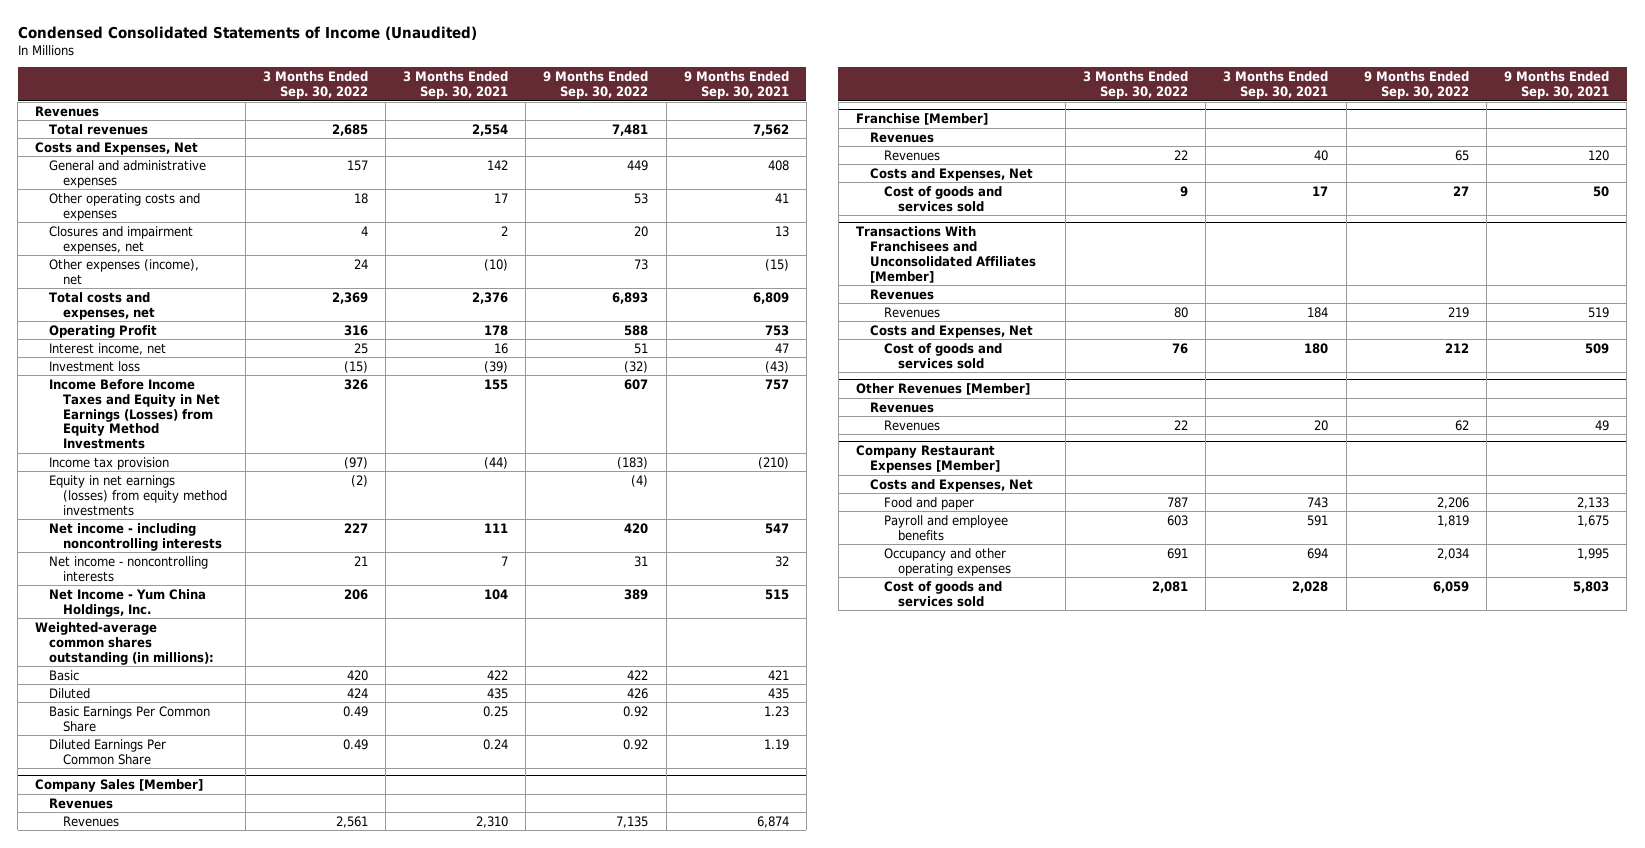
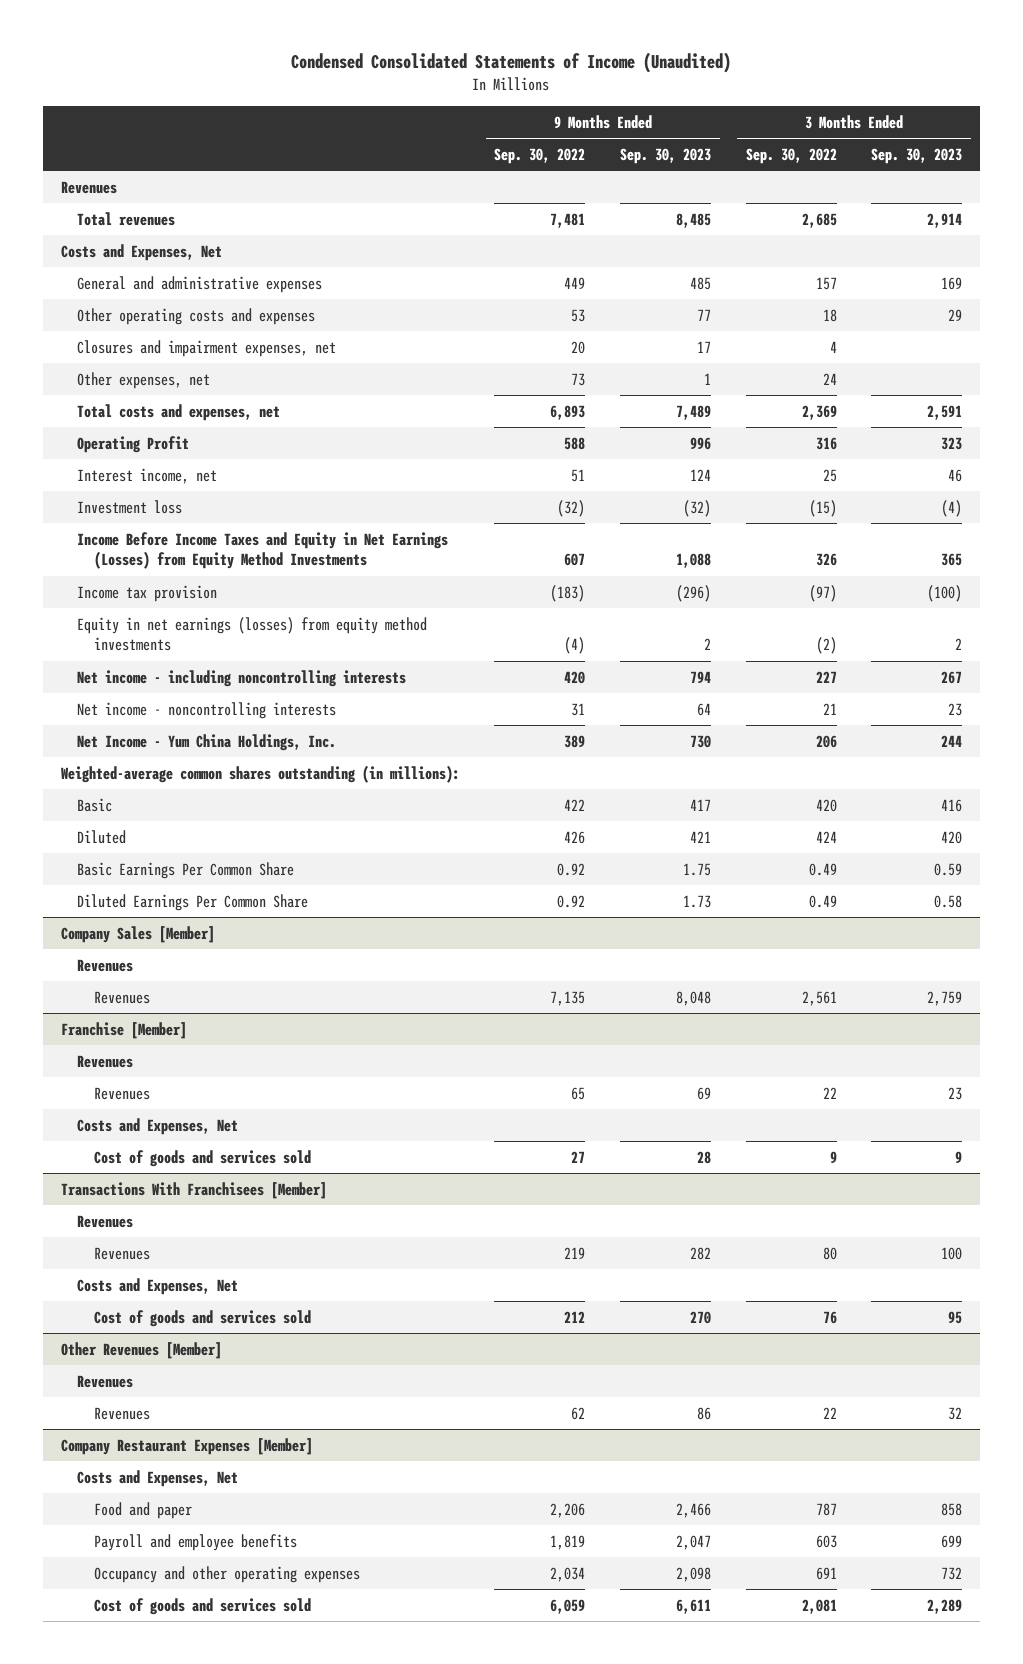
- | 3 Months Ended Sep. 30, 2022 | 3 Months Ended Sep. 30, 2021 | 9 Months Ended Sep. 30, 2022 | 9 Months Ended Sep. 30, 2021
+ | 9 Months Ended Sep. 30, 2022 | 9 Months Ended Sep. 30, 2023 | 3 Months Ended Sep. 30, 2022 | 3 Months Ended Sep. 30, 2023
- Other expenses (income), net | 24 | (10) | 73 | (15)
+ Other expenses, net | 73 | 1 | 24 |
- Transactions With Franchisees and Unconsolidated Affiliates [Member]
+ Transactions With Franchisees [Member]

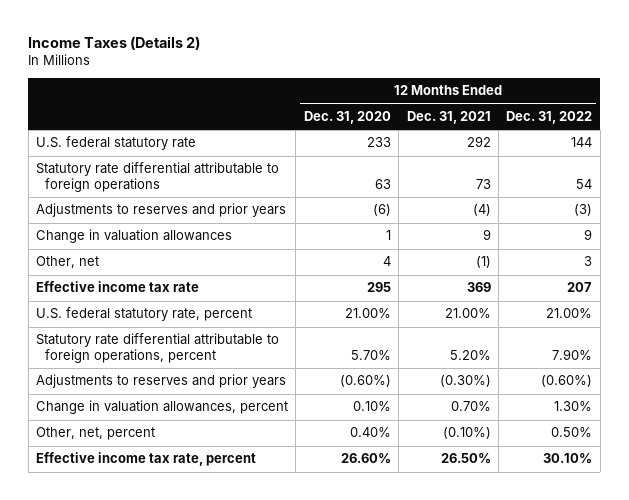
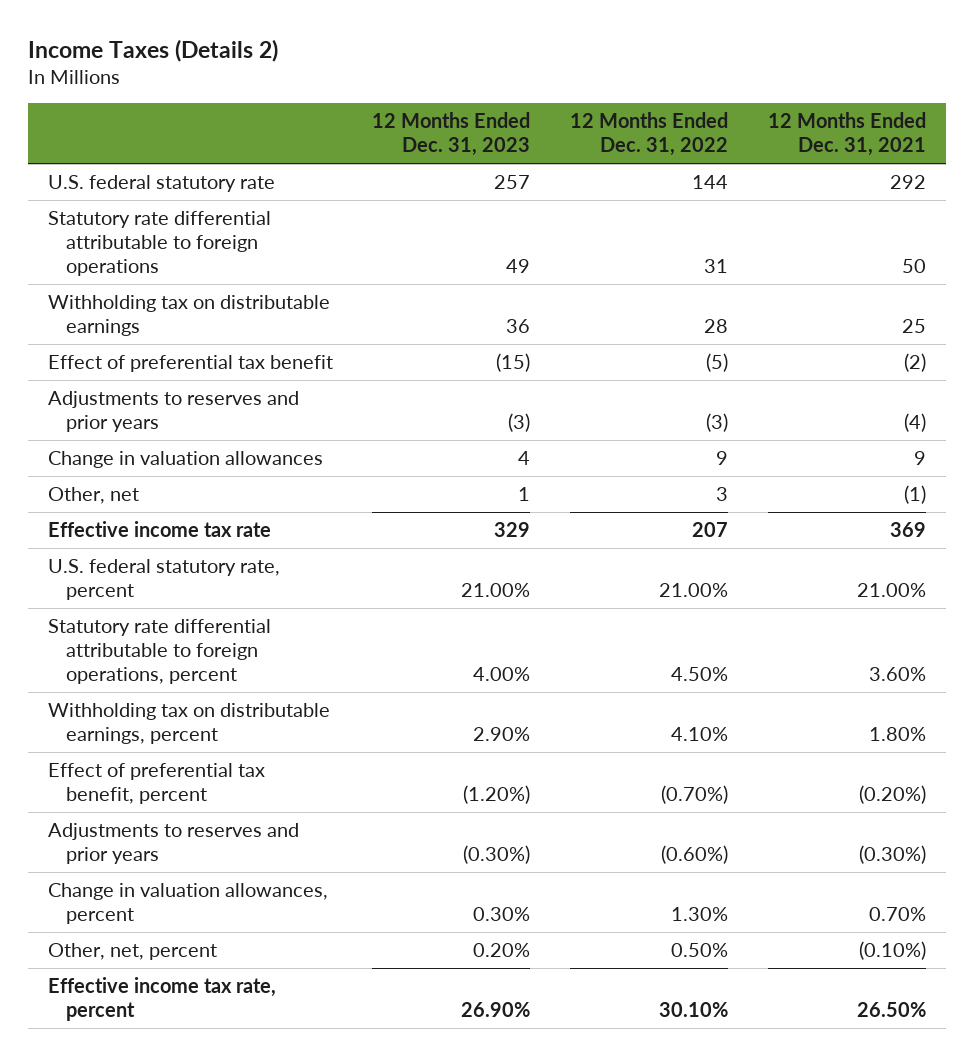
- | 12 Months Ended Dec. 31, 2020 | 12 Months Ended Dec. 31, 2021 | 12 Months Ended Dec. 31, 2022
+ | 12 Months Ended Dec. 31, 2023 | 12 Months Ended Dec. 31, 2022 | 12 Months Ended Dec. 31, 2021
- Statutory rate differential attributable to foreign operations | 63 | 73 | 54
+ Statutory rate differential attributable to foreign operations | 49 | 31 | 50
+ Withholding tax on distributable earnings | 36 | 28 | 25
+ Effect of preferential tax benefit | (15) | (5) | (2)
- Statutory rate differential attributable to foreign operations, percent | 5.70% | 5.20% | 7.90%
+ Statutory rate differential attributable to foreign operations, percent | 4.00% | 4.50% | 3.60%
+ Withholding tax on distributable earnings, percent | 2.90% | 4.10% | 1.80%
+ Effect of preferential tax benefit, percent | (1.20%) | (0.70%) | (0.20%)

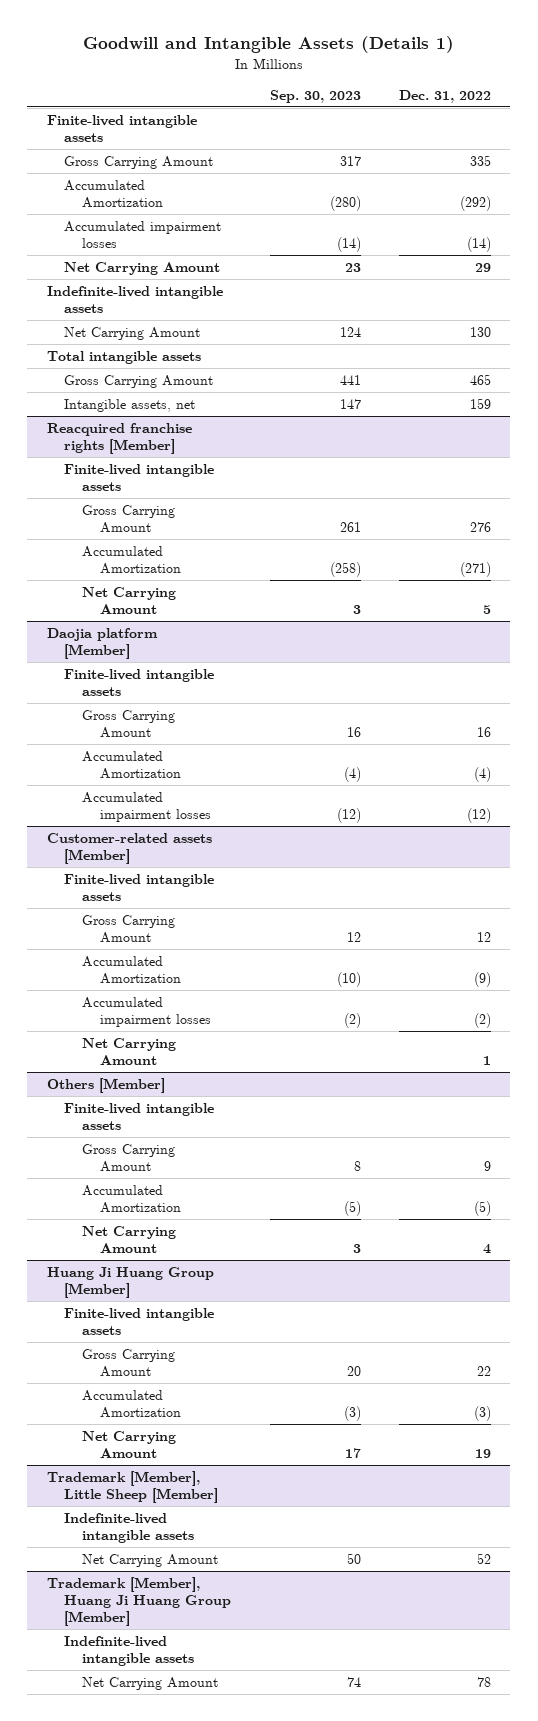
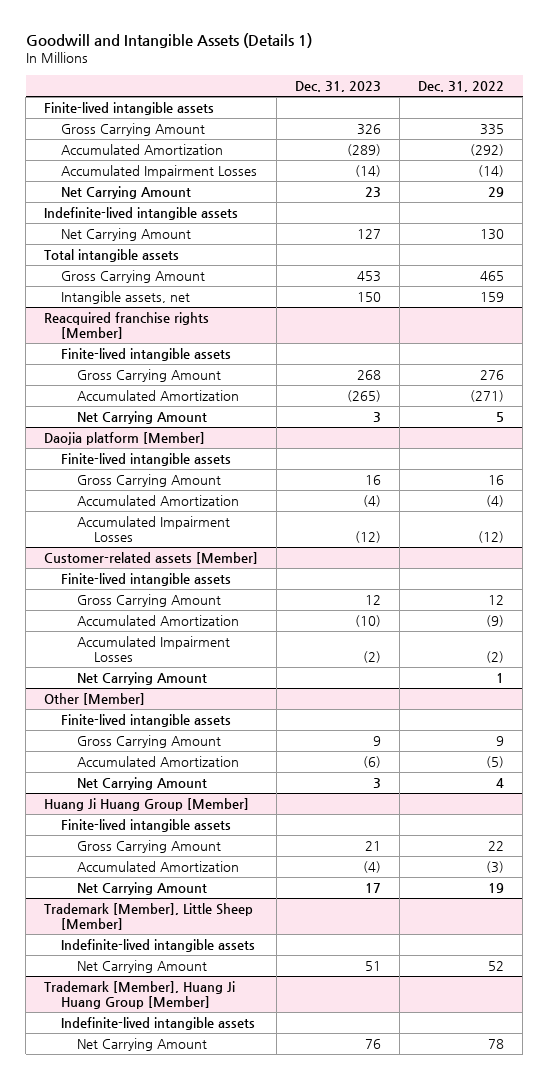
- | Sep. 30, 2023 | Dec. 31, 2022
+ | Dec. 31, 2023 | Dec. 31, 2022
- Accumulated impairment losses | (14) | (14)
+ Accumulated Impairment Losses | (14) | (14)
@ Daojia platform [Member]
- Accumulated impairment losses | (12) | (12)
+ Accumulated Impairment Losses | (12) | (12)
@ Customer-related assets [Member]
- Accumulated impairment losses | (2) | (2)
+ Accumulated Impairment Losses | (2) | (2)
- Others [Member]
+ Other [Member]

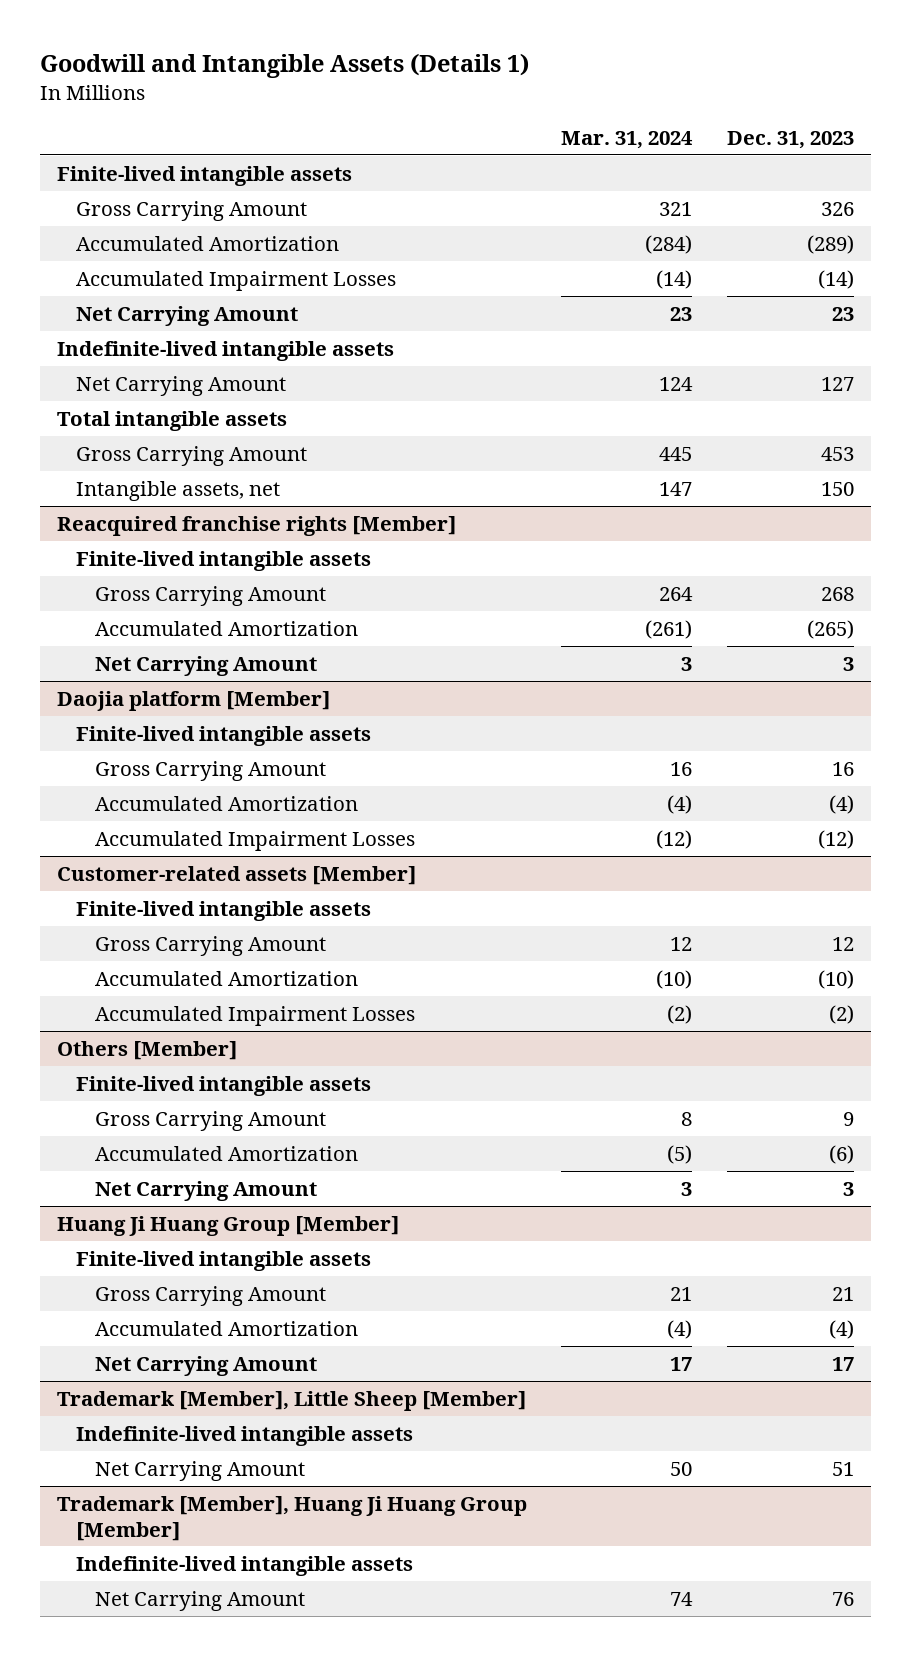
- | Dec. 31, 2023 | Dec. 31, 2022
+ | Mar. 31, 2024 | Dec. 31, 2023
@ Customer-related assets [Member]
- Net Carrying Amount | | 1
- Other [Member]
+ Others [Member]

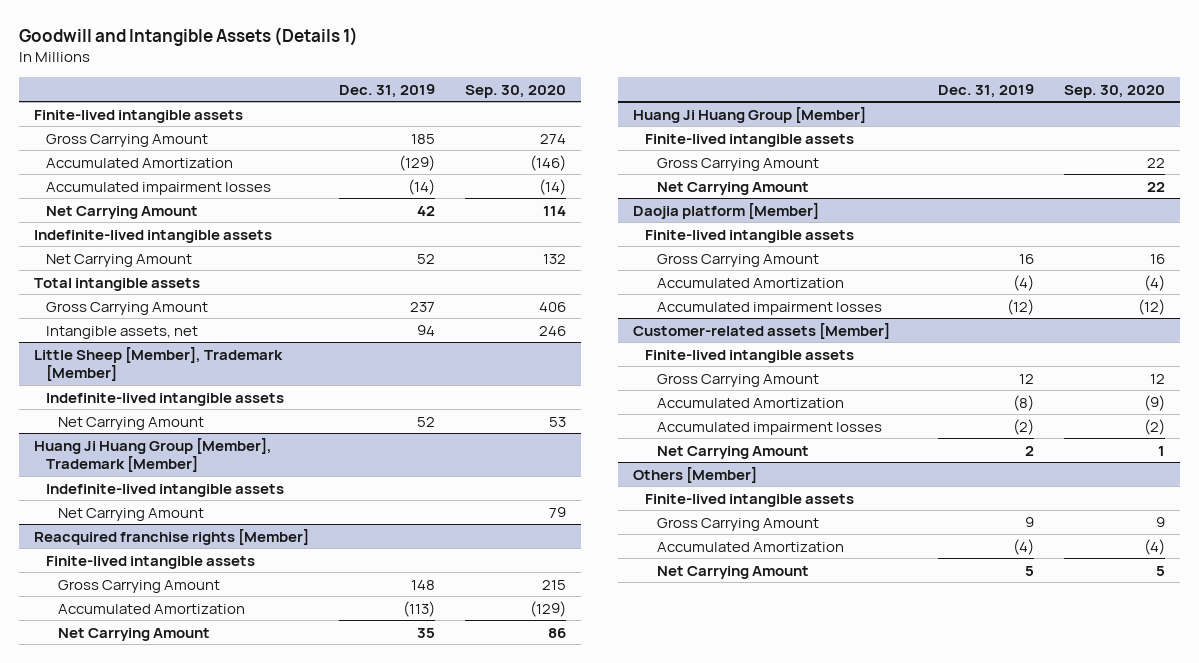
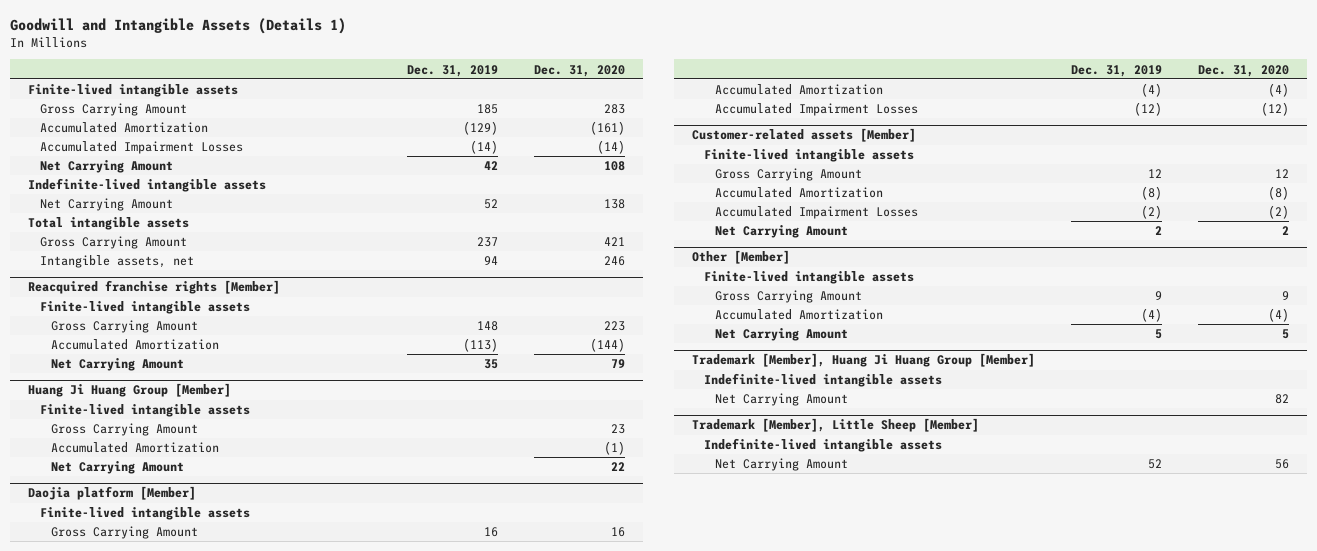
- | Dec. 31, 2019 | Sep. 30, 2020
+ | Dec. 31, 2019 | Dec. 31, 2020
- Accumulated impairment losses | (14) | (14)
+ Accumulated Impairment Losses | (14) | (14)
- Little Sheep [Member], Trademark [Member]
- Indefinite-lived intangible assets
- Net Carrying Amount | 52 | 53
- Huang Ji Huang Group [Member], Trademark [Member]
- Indefinite-lived intangible assets
- Net Carrying Amount | | 79
@ Huang Ji Huang Group [Member]
+ Accumulated Amortization | | (1)
@ Daojia platform [Member]
- Accumulated impairment losses | (12) | (12)
+ Accumulated Impairment Losses | (12) | (12)
@ Customer-related assets [Member]
- Accumulated impairment losses | (2) | (2)
+ Accumulated Impairment Losses | (2) | (2)
- Others [Member]
+ Other [Member]
+ Trademark [Member], Huang Ji Huang Group [Member]
+ Indefinite-lived intangible assets
+ Net Carrying Amount | | 82
+ Trademark [Member], Little Sheep [Member]
+ Indefinite-lived intangible assets
+ Net Carrying Amount | 52 | 56

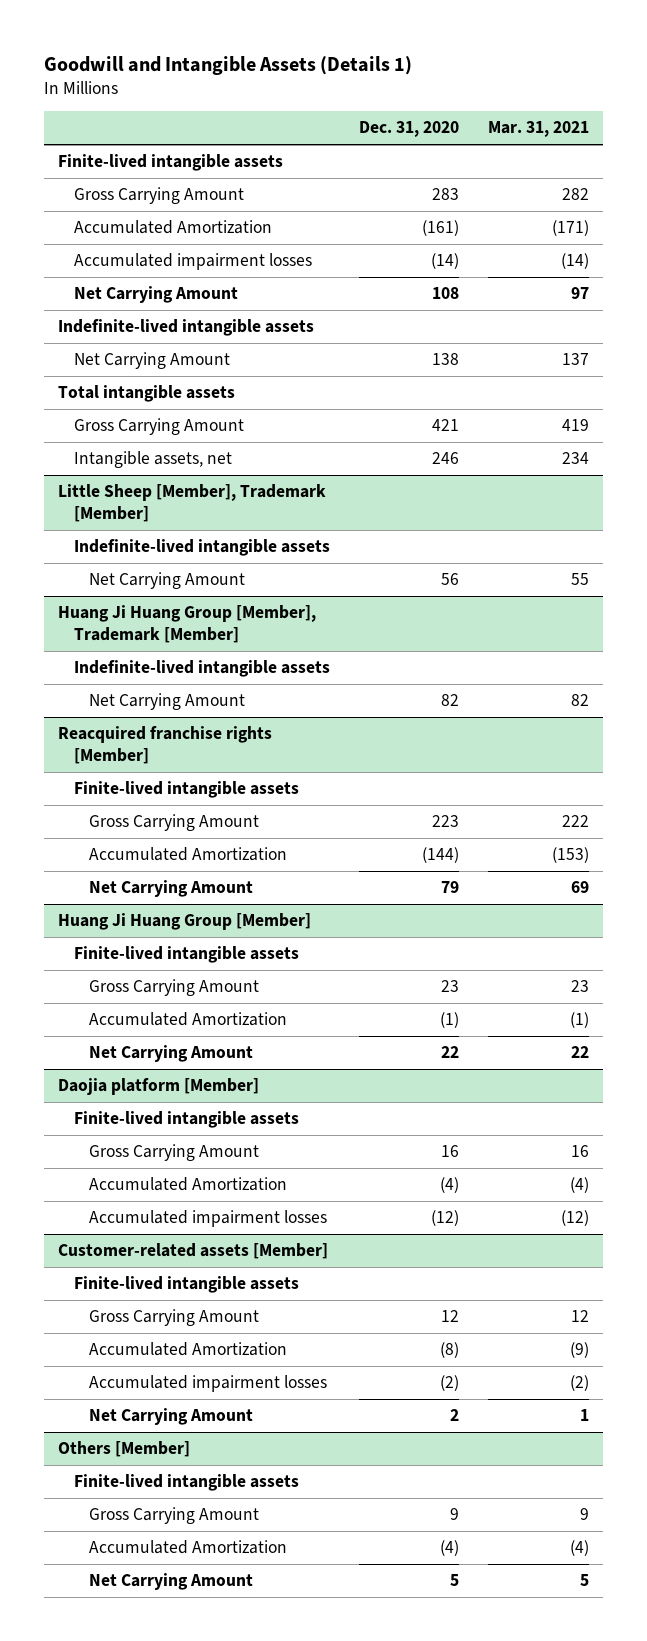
- | Dec. 31, 2019 | Dec. 31, 2020
+ | Dec. 31, 2020 | Mar. 31, 2021
- Accumulated Impairment Losses | (14) | (14)
+ Accumulated impairment losses | (14) | (14)
+ Little Sheep [Member], Trademark [Member]
+ Indefinite-lived intangible assets
+ Net Carrying Amount | 56 | 55
+ Huang Ji Huang Group [Member], Trademark [Member]
+ Indefinite-lived intangible assets
+ Net Carrying Amount | 82 | 82
@ Daojia platform [Member]
- Accumulated Impairment Losses | (12) | (12)
+ Accumulated impairment losses | (12) | (12)
@ Customer-related assets [Member]
- Accumulated Impairment Losses | (2) | (2)
+ Accumulated impairment losses | (2) | (2)
- Other [Member]
+ Others [Member]
- Trademark [Member], Huang Ji Huang Group [Member]
- Indefinite-lived intangible assets
- Net Carrying Amount | | 82
- Trademark [Member], Little Sheep [Member]
- Indefinite-lived intangible assets
- Net Carrying Amount | 52 | 56

